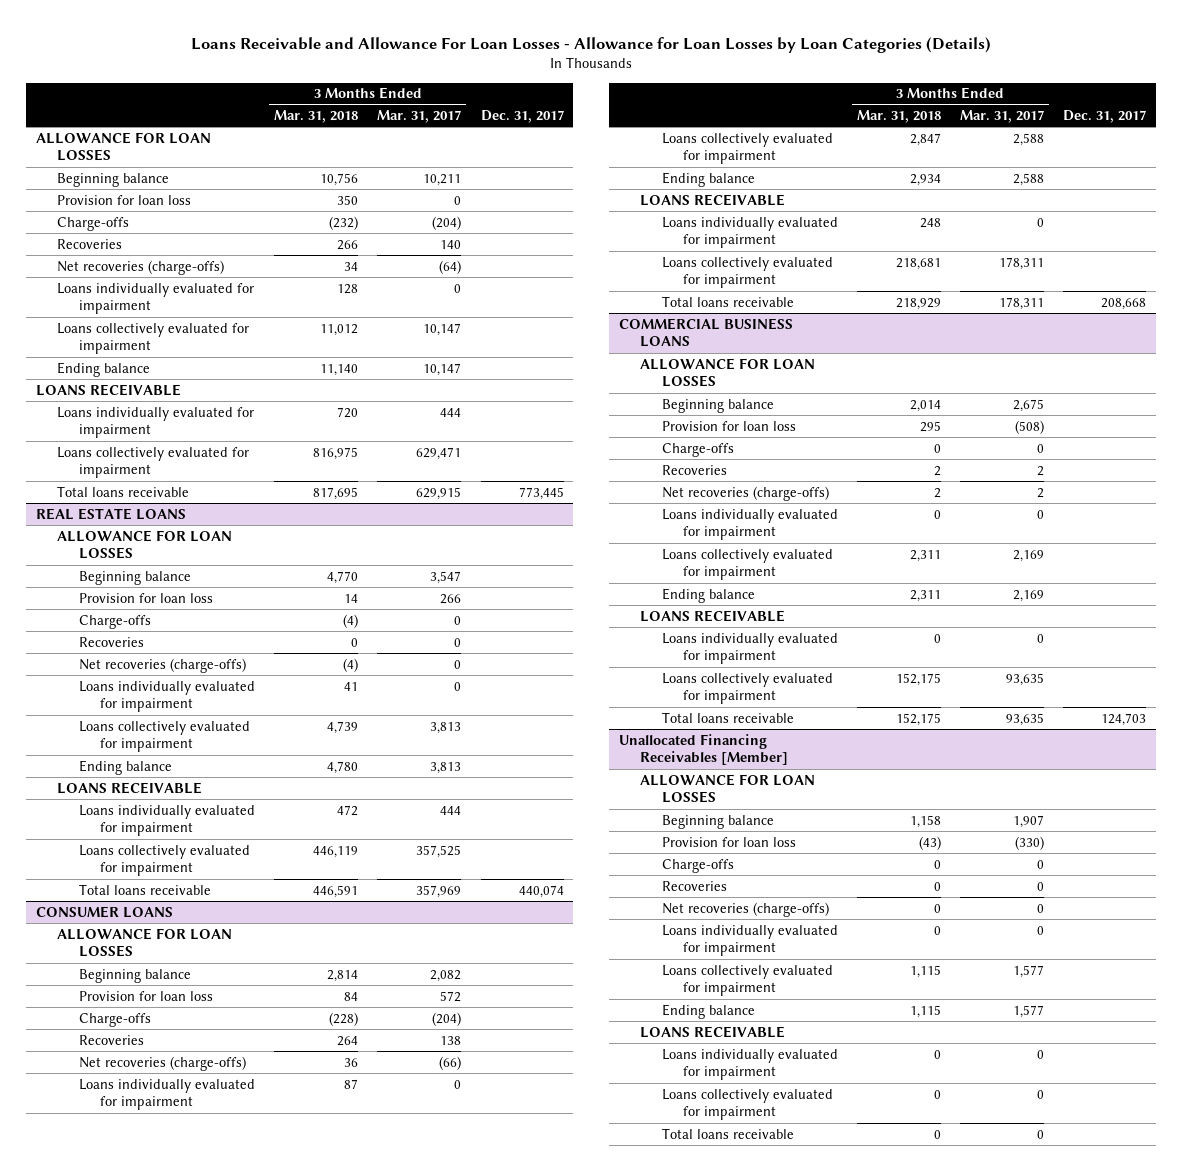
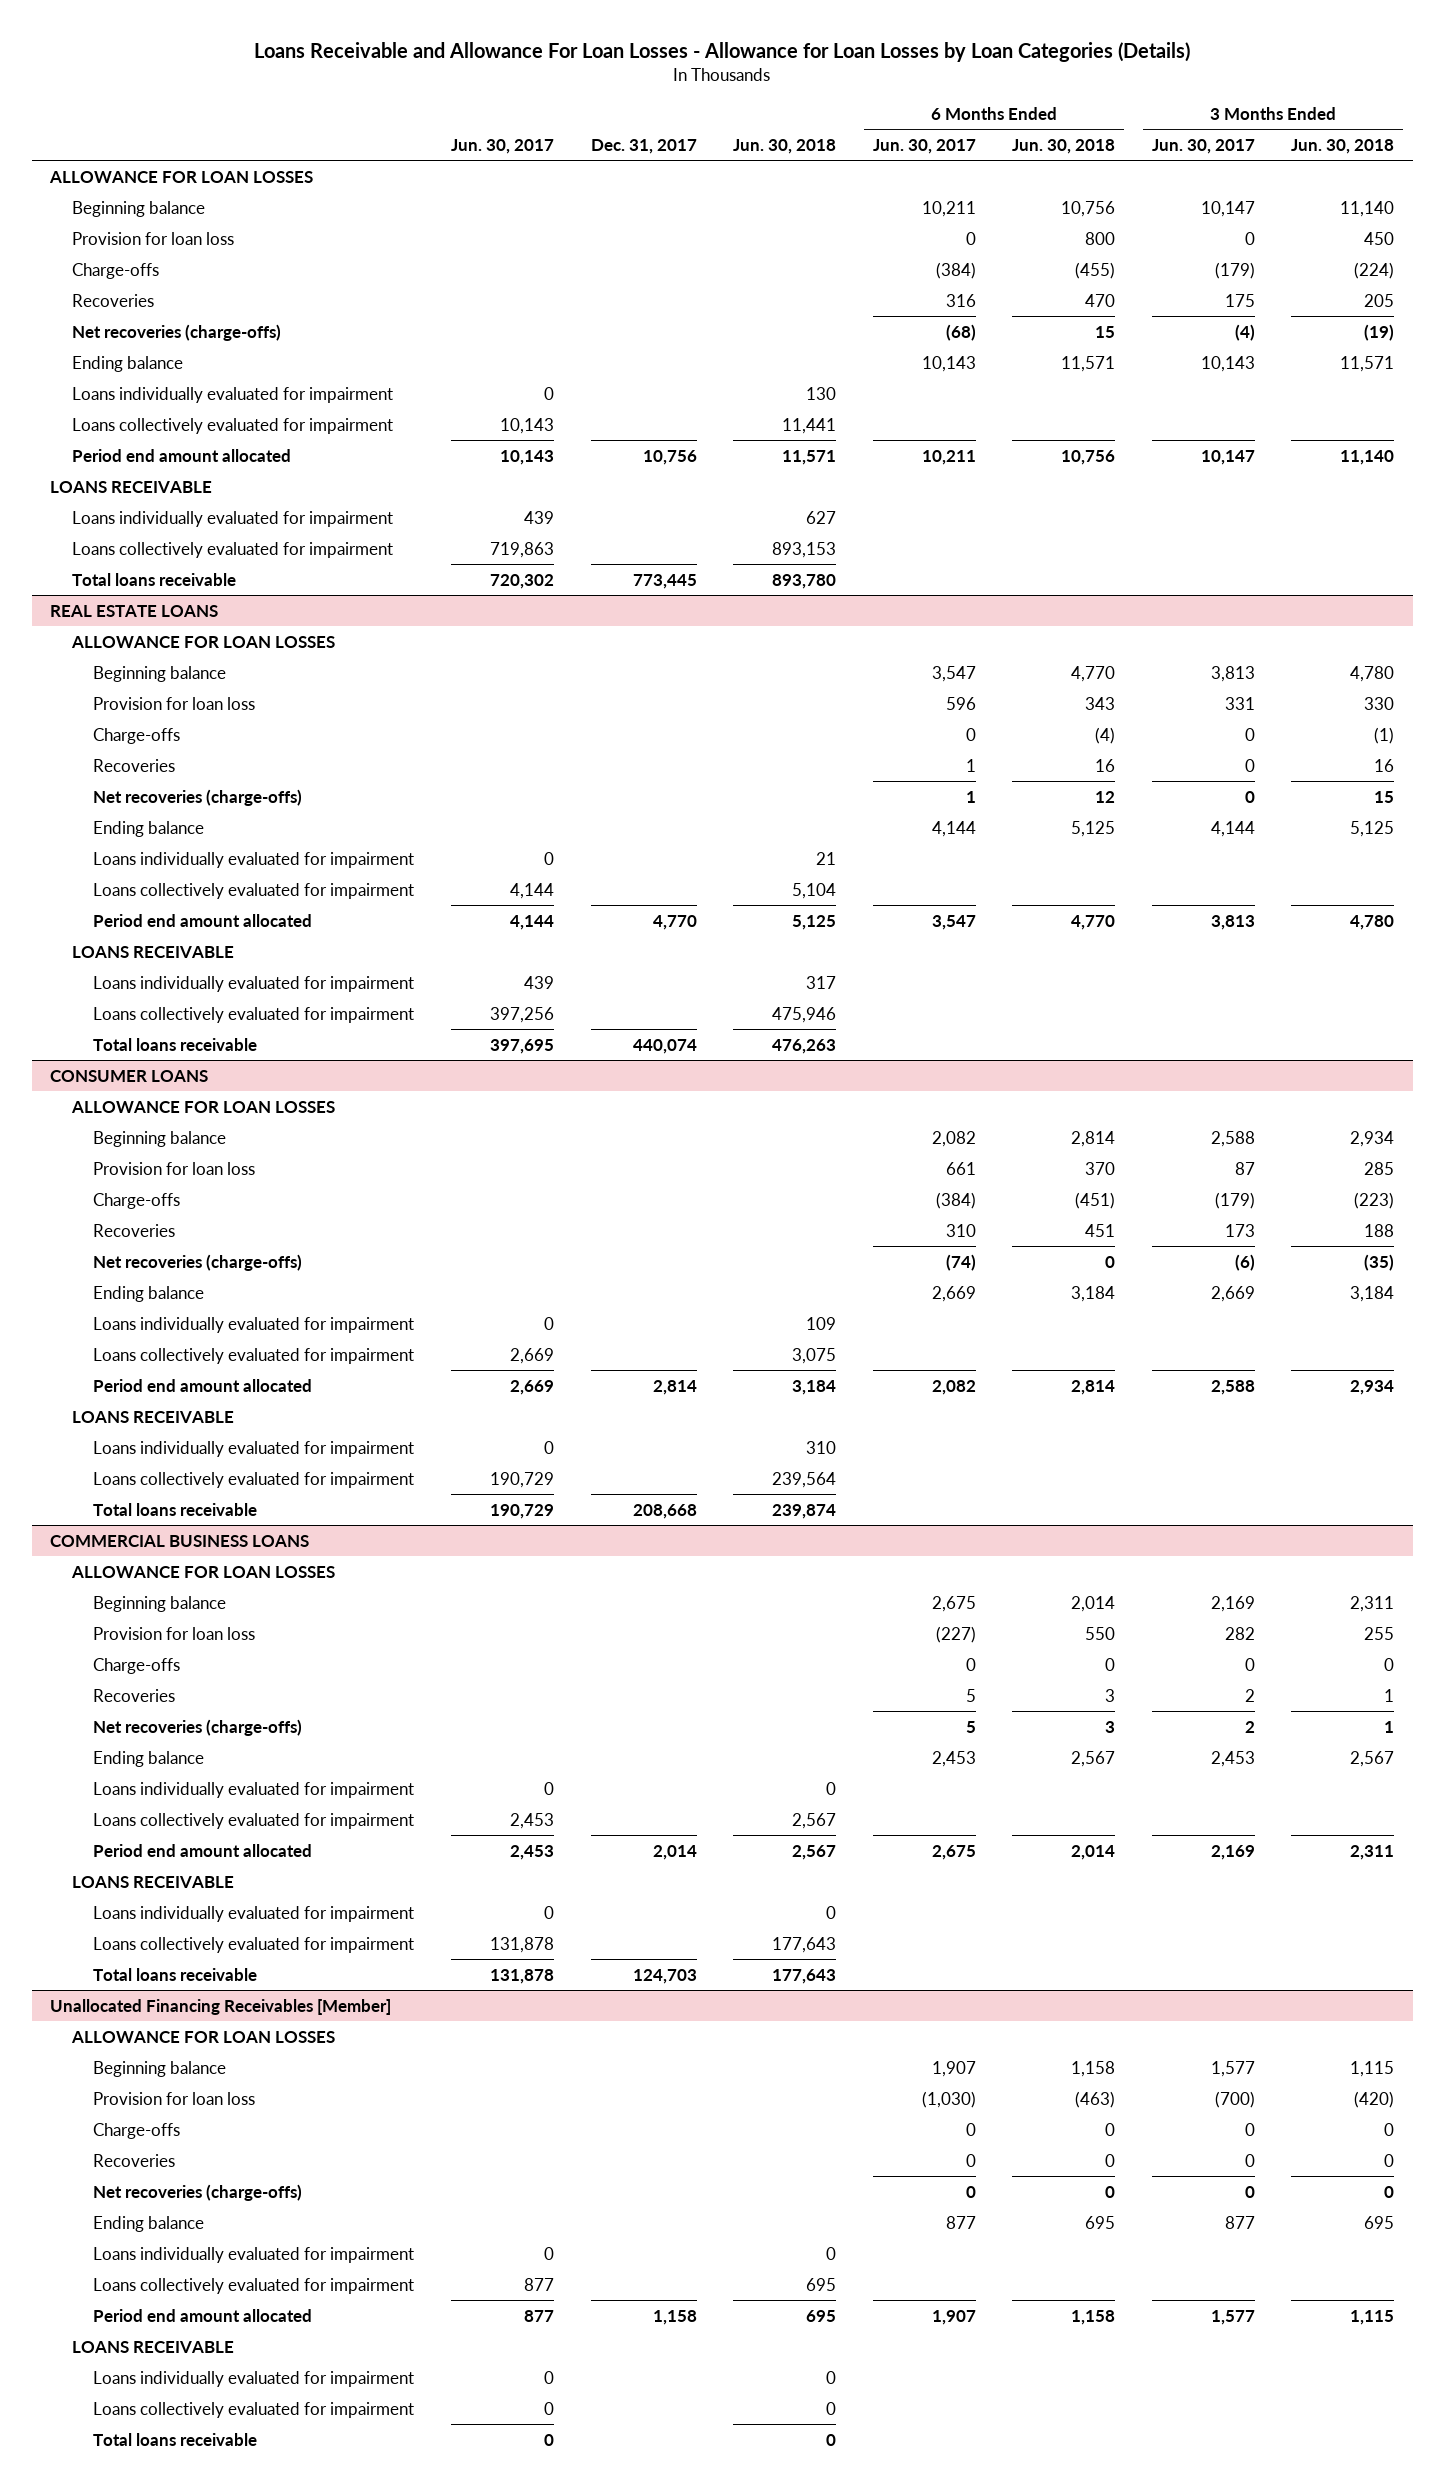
- | 3 Months Ended Mar. 31, 2018 | 3 Months Ended Mar. 31, 2017 | Dec. 31, 2017
+ | Jun. 30, 2017 | Dec. 31, 2017 | Jun. 30, 2018 | 6 Months Ended Jun. 30, 2017 | 6 Months Ended Jun. 30, 2018 | 3 Months Ended Jun. 30, 2017 | 3 Months Ended Jun. 30, 2018
moved up: Ending balance | | | | 10,143 | 11,571 | 10,143 | 11,571
+ Period end amount allocated | 10,143 | 10,756 | 11,571 | 10,211 | 10,756 | 10,147 | 11,140
@ REAL ESTATE LOANS
moved up: Ending balance | | | | 4,144 | 5,125 | 4,144 | 5,125
+ Period end amount allocated | 4,144 | 4,770 | 5,125 | 3,547 | 4,770 | 3,813 | 4,780
@ CONSUMER LOANS
moved up: Ending balance | | | | 2,669 | 3,184 | 2,669 | 3,184
+ Period end amount allocated | 2,669 | 2,814 | 3,184 | 2,082 | 2,814 | 2,588 | 2,934
@ COMMERCIAL BUSINESS LOANS
moved up: Ending balance | | | | 2,453 | 2,567 | 2,453 | 2,567
+ Period end amount allocated | 2,453 | 2,014 | 2,567 | 2,675 | 2,014 | 2,169 | 2,311
@ Unallocated Financing Receivables [Member]
moved up: Ending balance | | | | 877 | 695 | 877 | 695
+ Period end amount allocated | 877 | 1,158 | 695 | 1,907 | 1,158 | 1,577 | 1,115

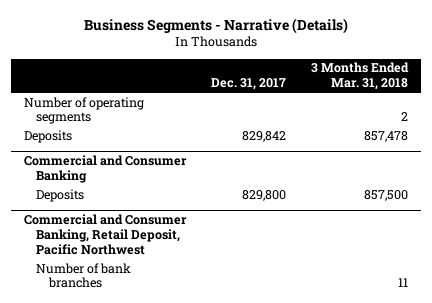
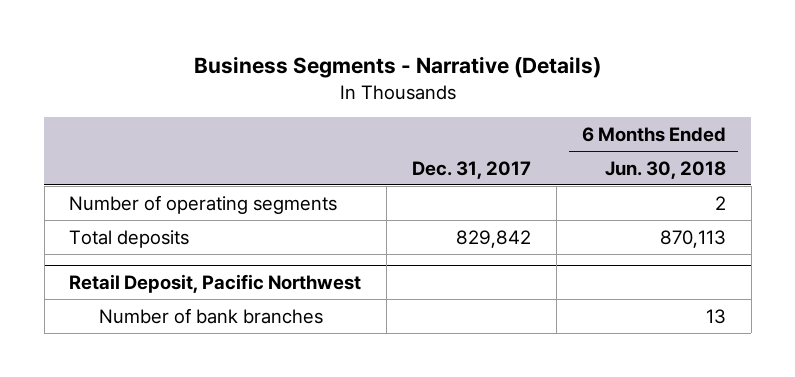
- | Dec. 31, 2017 | 3 Months Ended Mar. 31, 2018
+ | Dec. 31, 2017 | 6 Months Ended Jun. 30, 2018
- Deposits | 829,842 | 857,478
- Commercial and Consumer Banking
- Deposits | 829,800 | 857,500
- Commercial and Consumer Banking, Retail Deposit, Pacific Northwest
+ Total deposits | 829,842 | 870,113
+ Retail Deposit, Pacific Northwest

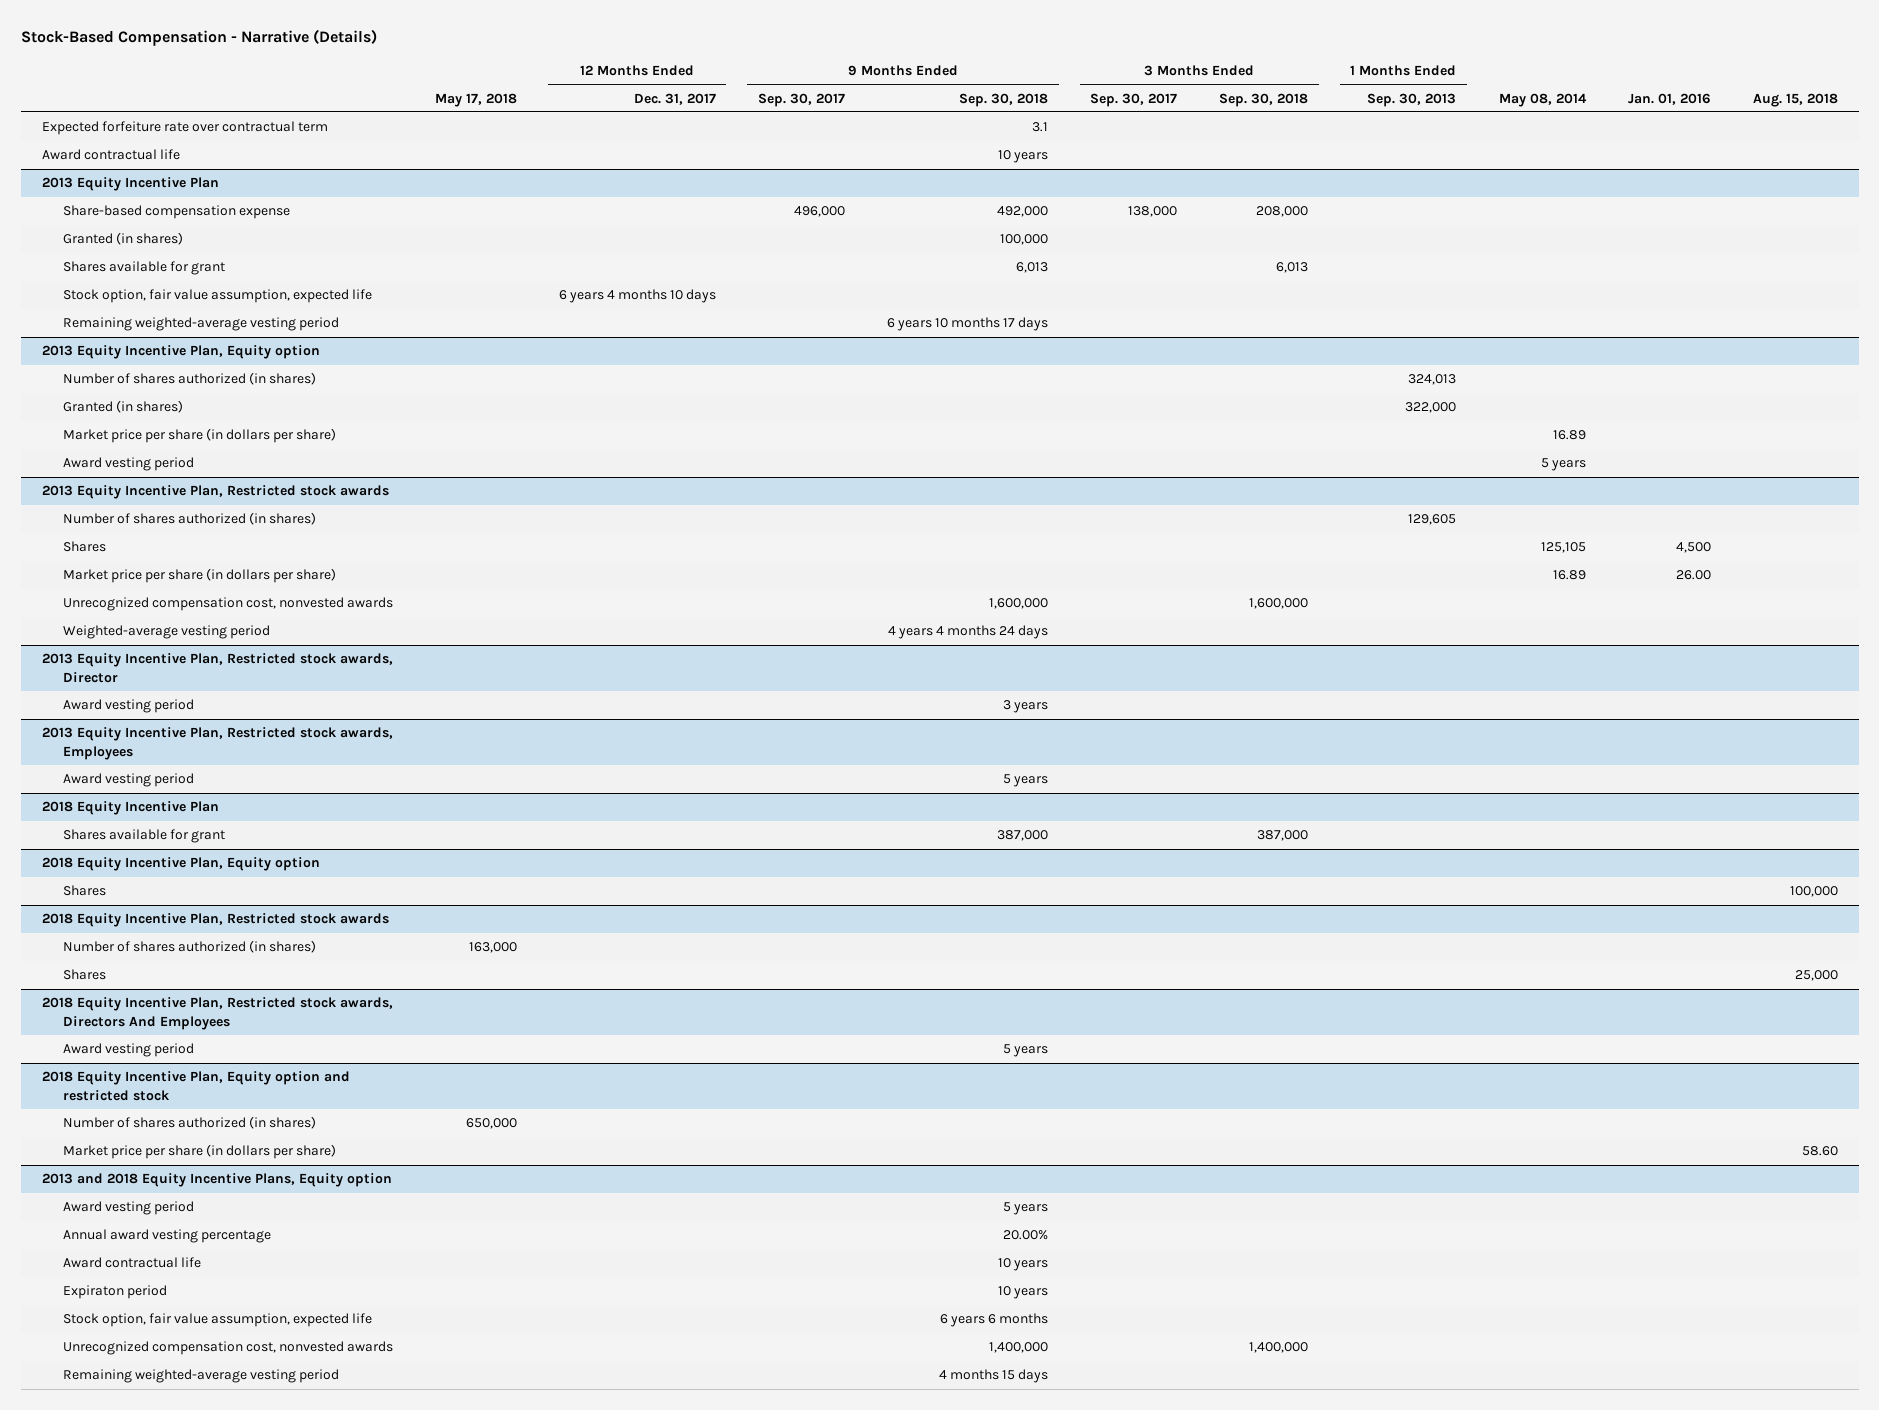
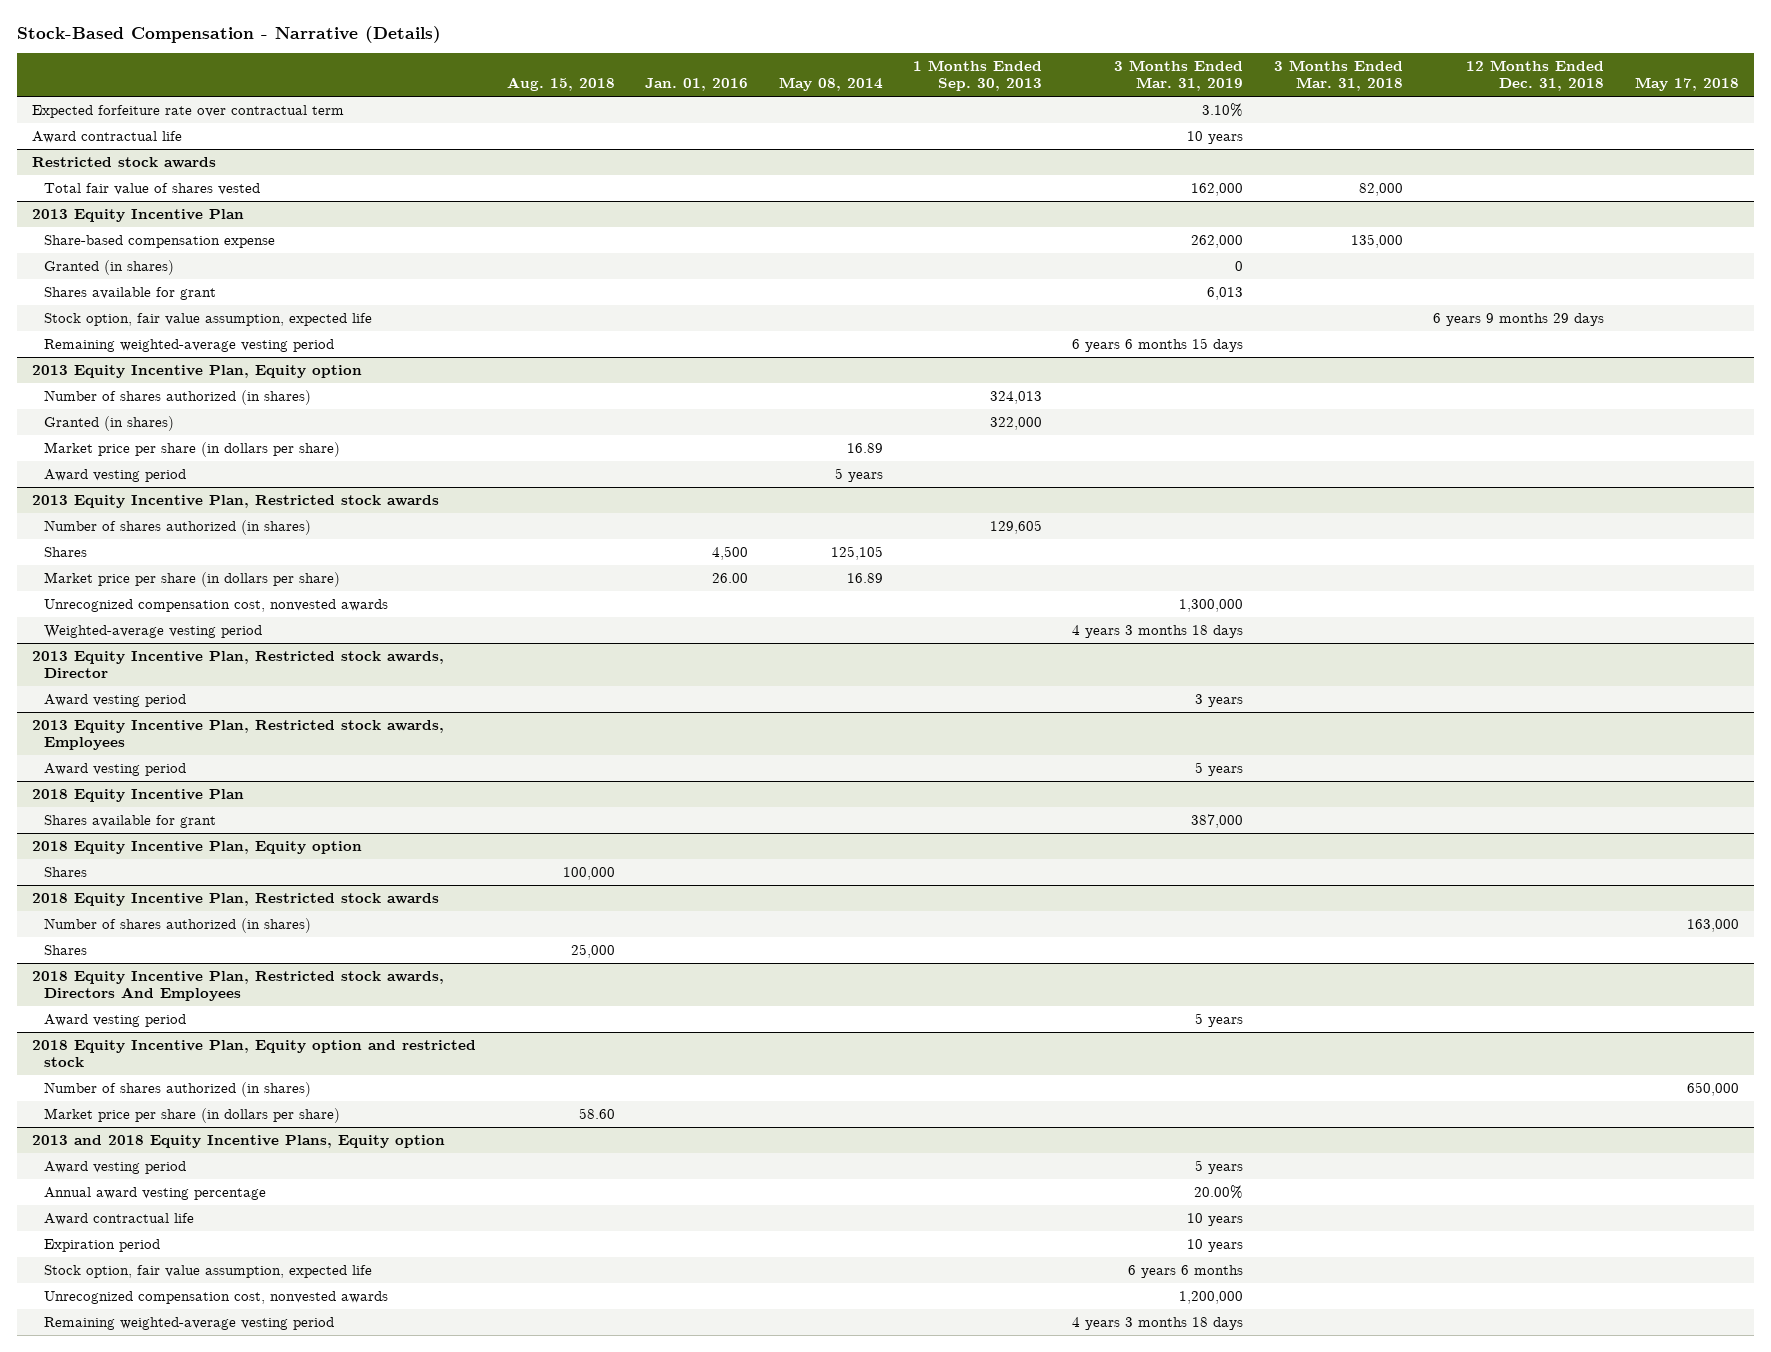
- | May 17, 2018 | 12 Months Ended Dec. 31, 2017 | 9 Months Ended Sep. 30, 2017 | 9 Months Ended Sep. 30, 2018 | 3 Months Ended Sep. 30, 2017 | 3 Months Ended Sep. 30, 2018 | 1 Months Ended Sep. 30, 2013 | May 08, 2014 | Jan. 01, 2016 | Aug. 15, 2018
+ | Aug. 15, 2018 | Jan. 01, 2016 | May 08, 2014 | 1 Months Ended Sep. 30, 2013 | 3 Months Ended Mar. 31, 2019 | 3 Months Ended Mar. 31, 2018 | 12 Months Ended Dec. 31, 2018 | May 17, 2018
+ Restricted stock awards
+ Total fair value of shares vested | | | | | 162,000 | 82,000 | |
@ 2013 and 2018 Equity Incentive Plans, Equity option
- Expiraton period | | | | 10 years | | | | | |
+ Expiration period | | | | | 10 years | | |

